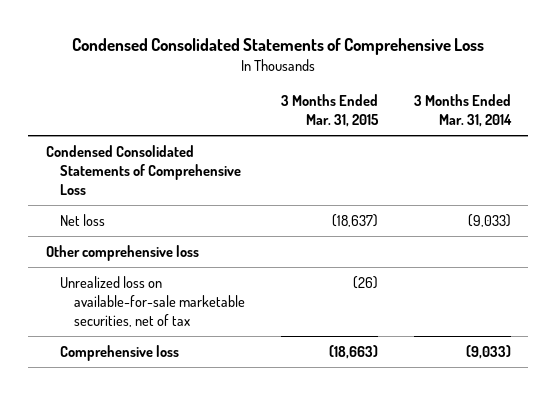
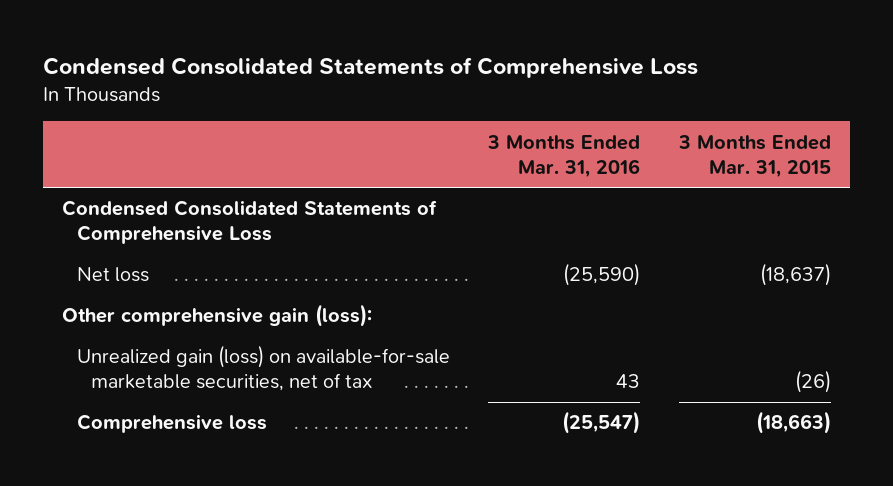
- | 3 Months Ended Mar. 31, 2015 | 3 Months Ended Mar. 31, 2014
+ | 3 Months Ended Mar. 31, 2016 | 3 Months Ended Mar. 31, 2015
- Other comprehensive loss
- Unrealized loss on available-for-sale marketable securities, net of tax | (26) |
+ Other comprehensive gain (loss):
+ Unrealized gain (loss) on available-for-sale marketable securities, net of tax | 43 | (26)

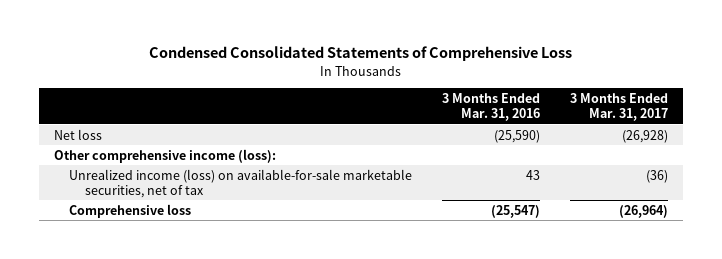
- | 3 Months Ended Mar. 31, 2016 | 3 Months Ended Mar. 31, 2015
+ | 3 Months Ended Mar. 31, 2016 | 3 Months Ended Mar. 31, 2017
- Condensed Consolidated Statements of Comprehensive Loss
- Other comprehensive gain (loss):
- Unrealized gain (loss) on available-for-sale marketable securities, net of tax | 43 | (26)
+ Other comprehensive income (loss):
+ Unrealized income (loss) on available-for-sale marketable securities, net of tax | 43 | (36)

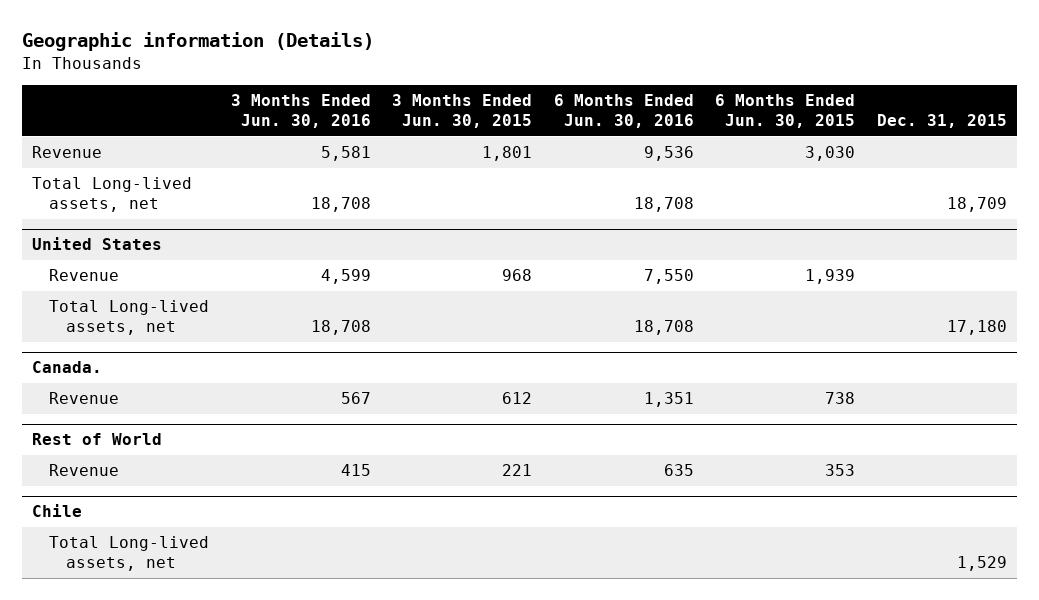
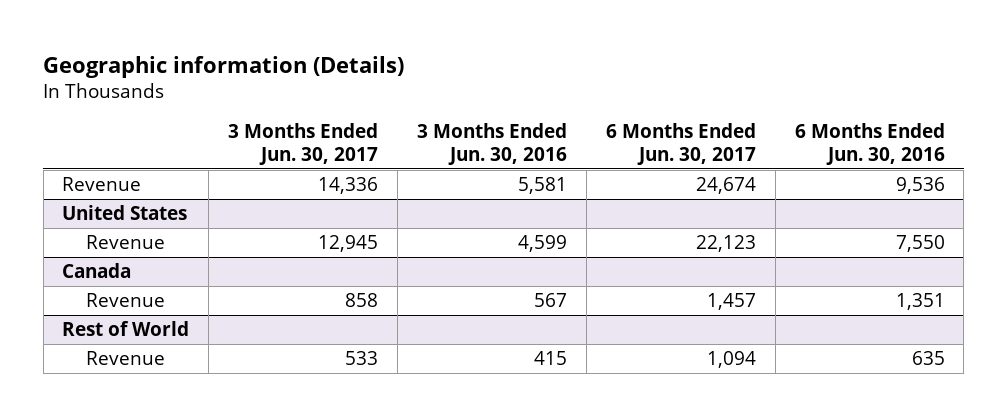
- | 3 Months Ended Jun. 30, 2016 | 3 Months Ended Jun. 30, 2015 | 6 Months Ended Jun. 30, 2016 | 6 Months Ended Jun. 30, 2015 | Dec. 31, 2015
+ | 3 Months Ended Jun. 30, 2017 | 3 Months Ended Jun. 30, 2016 | 6 Months Ended Jun. 30, 2017 | 6 Months Ended Jun. 30, 2016
- Total Long-lived assets, net | 18,708 | | 18,708 | | 18,709
@ United States
- Total Long-lived assets, net | 18,708 | | 18,708 | | 17,180
- Canada.
+ Canada
- Chile
- Total Long-lived assets, net | | | | | 1,529

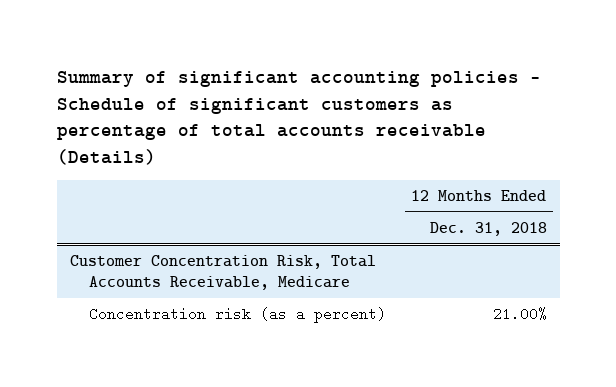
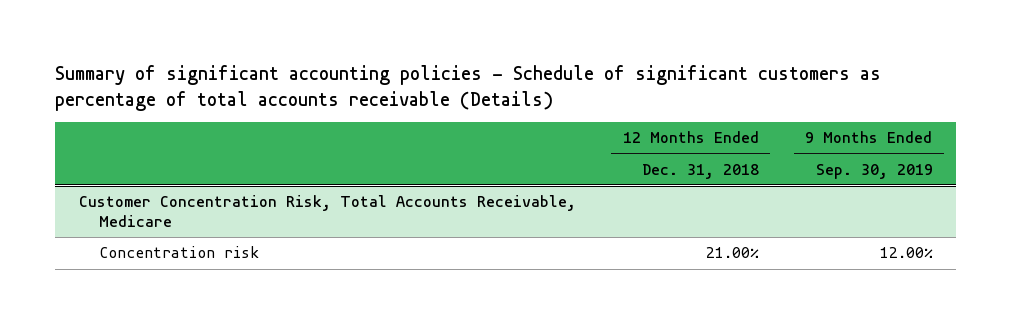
- | 12 Months Ended Dec. 31, 2018
+ | 12 Months Ended Dec. 31, 2018 | 9 Months Ended Sep. 30, 2019
@ Customer Concentration Risk, Total Accounts Receivable, Medicare
- Concentration risk (as a percent) | 21.00%
+ Concentration risk | 21.00% | 12.00%

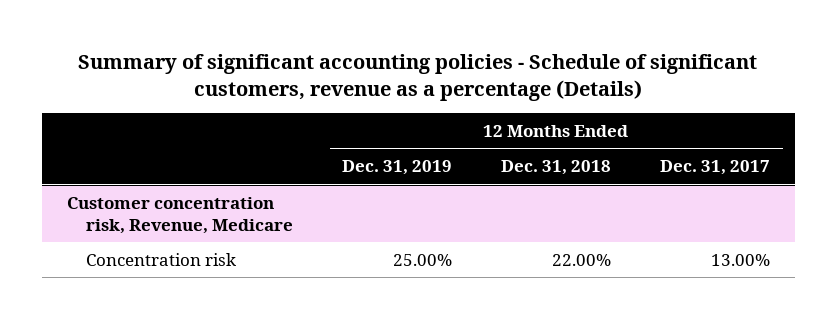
- Summary of significant accounting policies - Schedule of significant customers as percentage of total accounts receivable (Details)
+ Summary of significant accounting policies - Schedule of significant customers, revenue as a percentage (Details)
- | 12 Months Ended Dec. 31, 2018 | 9 Months Ended Sep. 30, 2019
+ | 12 Months Ended Dec. 31, 2019 | 12 Months Ended Dec. 31, 2018 | 12 Months Ended Dec. 31, 2017
- Customer Concentration Risk, Total Accounts Receivable, Medicare
- Concentration risk | 21.00% | 12.00%
+ Customer concentration risk, Revenue, Medicare
+ Concentration risk | 25.00% | 22.00% | 13.00%

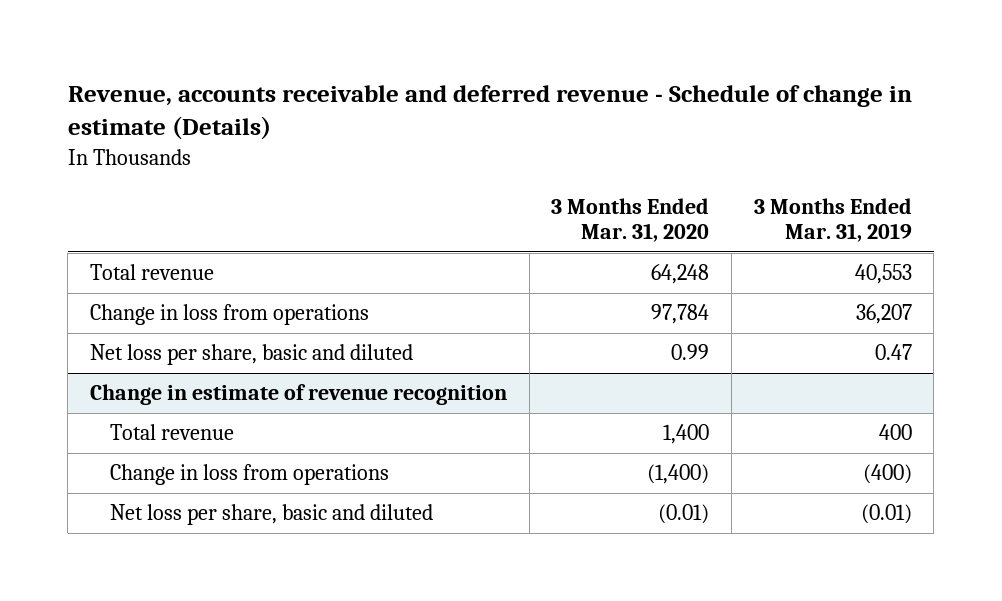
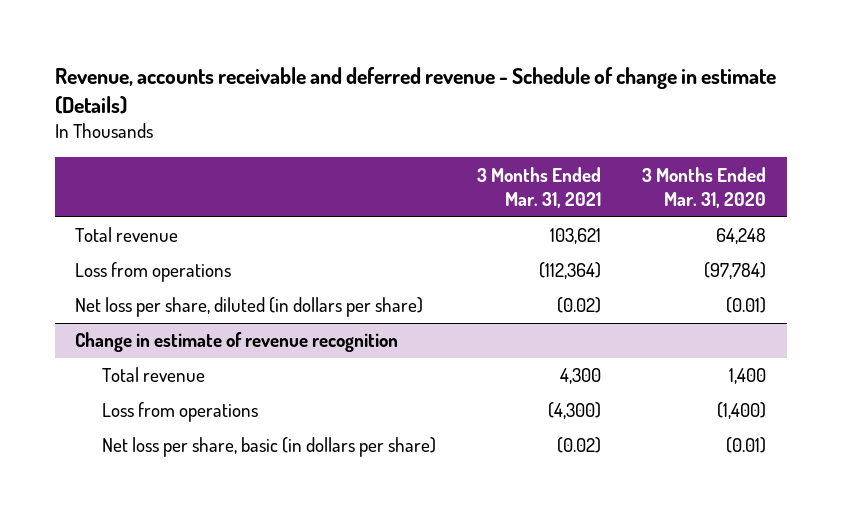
- | 3 Months Ended Mar. 31, 2020 | 3 Months Ended Mar. 31, 2019
+ | 3 Months Ended Mar. 31, 2021 | 3 Months Ended Mar. 31, 2020
- Change in loss from operations | 97,784 | 36,207
- Net loss per share, basic and diluted | 0.99 | 0.47
+ Loss from operations | (112,364) | (97,784)
+ Net loss per share, diluted (in dollars per share) | (0.02) | (0.01)
@ Change in estimate of revenue recognition
- Change in loss from operations | (1,400) | (400)
- Net loss per share, basic and diluted | (0.01) | (0.01)
+ Loss from operations | (4,300) | (1,400)
+ Net loss per share, basic (in dollars per share) | (0.02) | (0.01)

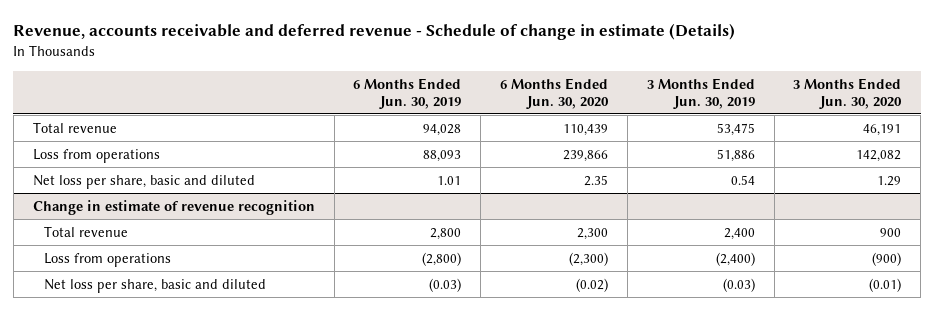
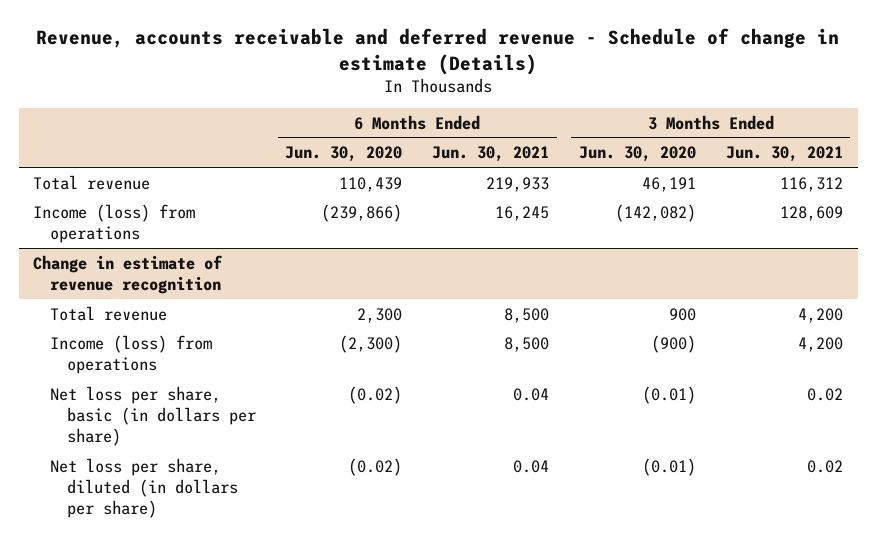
- | 6 Months Ended Jun. 30, 2019 | 6 Months Ended Jun. 30, 2020 | 3 Months Ended Jun. 30, 2019 | 3 Months Ended Jun. 30, 2020
+ | 6 Months Ended Jun. 30, 2020 | 6 Months Ended Jun. 30, 2021 | 3 Months Ended Jun. 30, 2020 | 3 Months Ended Jun. 30, 2021
- Loss from operations | 88,093 | 239,866 | 51,886 | 142,082
- Net loss per share, basic and diluted | 1.01 | 2.35 | 0.54 | 1.29
+ Income (loss) from operations | (239,866) | 16,245 | (142,082) | 128,609
@ Change in estimate of revenue recognition
- Loss from operations | (2,800) | (2,300) | (2,400) | (900)
- Net loss per share, basic and diluted | (0.03) | (0.02) | (0.03) | (0.01)
+ Income (loss) from operations | (2,300) | 8,500 | (900) | 4,200
+ Net loss per share, basic (in dollars per share) | (0.02) | 0.04 | (0.01) | 0.02
+ Net loss per share, diluted (in dollars per share) | (0.02) | 0.04 | (0.01) | 0.02

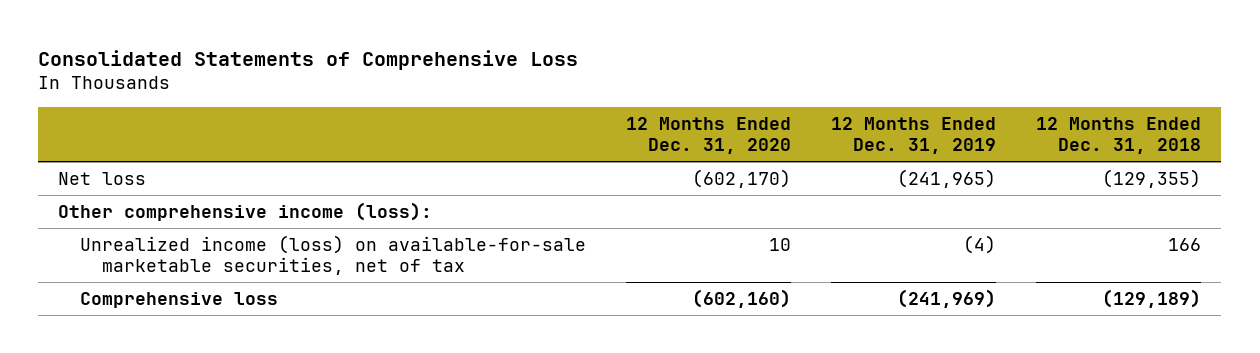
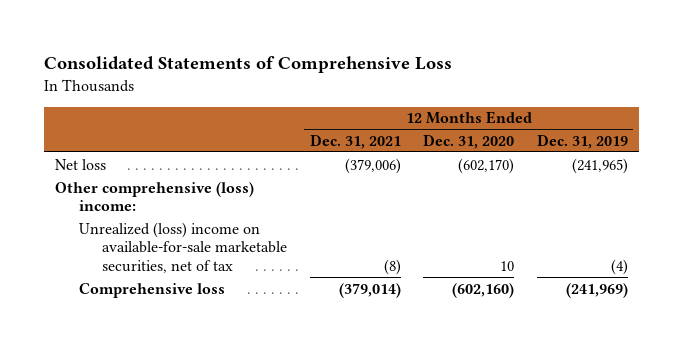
- | 12 Months Ended Dec. 31, 2020 | 12 Months Ended Dec. 31, 2019 | 12 Months Ended Dec. 31, 2018
+ | 12 Months Ended Dec. 31, 2021 | 12 Months Ended Dec. 31, 2020 | 12 Months Ended Dec. 31, 2019
- Other comprehensive income (loss):
- Unrealized income (loss) on available-for-sale marketable securities, net of tax | 10 | (4) | 166
+ Other comprehensive (loss) income:
+ Unrealized (loss) income on available-for-sale marketable securities, net of tax | (8) | 10 | (4)

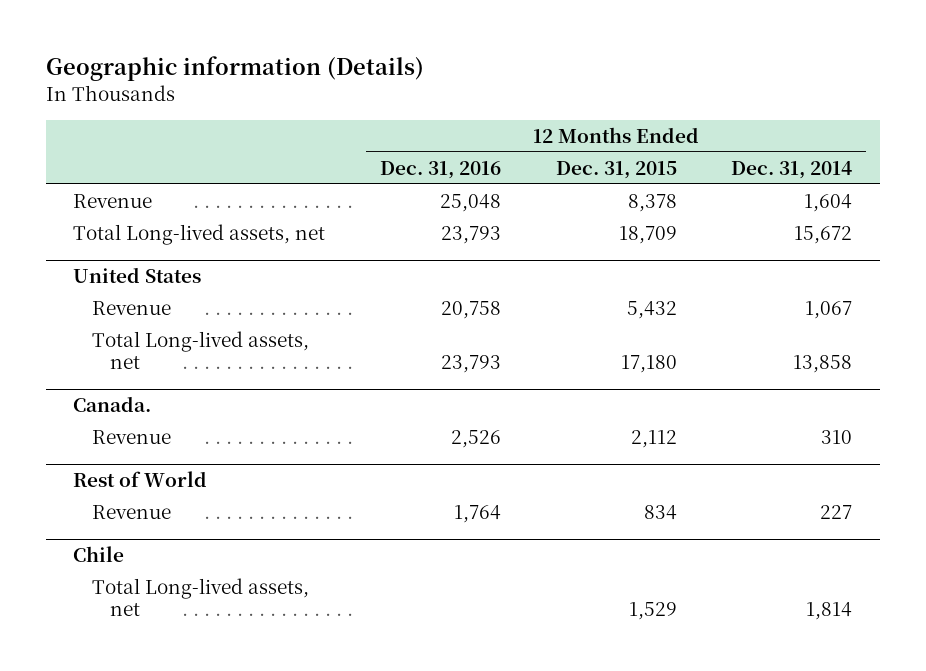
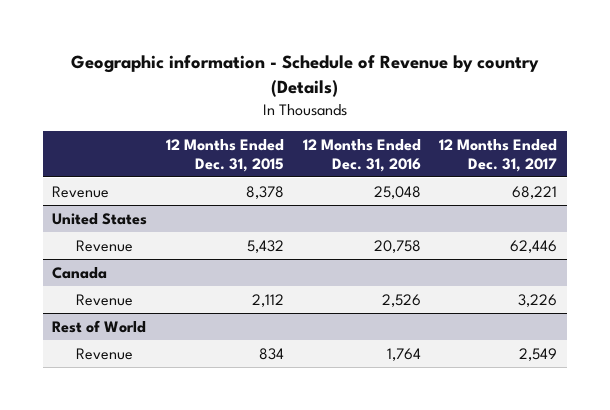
- Geographic information (Details)
+ Geographic information - Schedule of Revenue by country (Details)
- | 12 Months Ended Dec. 31, 2016 | 12 Months Ended Dec. 31, 2015 | 12 Months Ended Dec. 31, 2014
+ | 12 Months Ended Dec. 31, 2015 | 12 Months Ended Dec. 31, 2016 | 12 Months Ended Dec. 31, 2017
- Total Long-lived assets, net | 23,793 | 18,709 | 15,672
@ United States
- Total Long-lived assets, net | 23,793 | 17,180 | 13,858
- Canada.
+ Canada
- Chile
- Total Long-lived assets, net | | 1,529 | 1,814

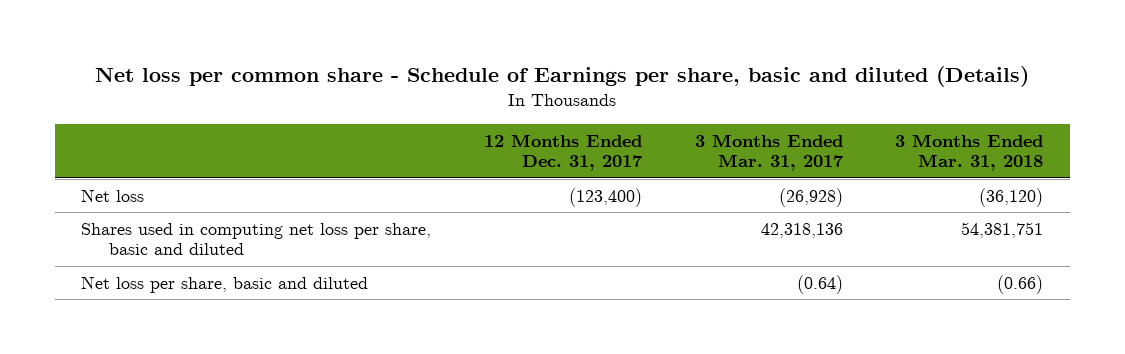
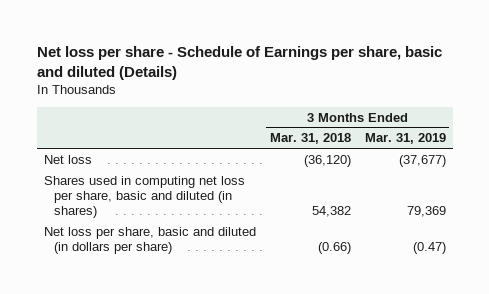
- Net loss per common share - Schedule of Earnings per share, basic and diluted (Details)
+ Net loss per share - Schedule of Earnings per share, basic and diluted (Details)
- | 12 Months Ended Dec. 31, 2017 | 3 Months Ended Mar. 31, 2017 | 3 Months Ended Mar. 31, 2018
+ | 3 Months Ended Mar. 31, 2018 | 3 Months Ended Mar. 31, 2019
- Shares used in computing net loss per share, basic and diluted | | 42,318,136 | 54,381,751
- Net loss per share, basic and diluted | | (0.64) | (0.66)
+ Shares used in computing net loss per share, basic and diluted (in shares) | 54,382 | 79,369
+ Net loss per share, basic and diluted (in dollars per share) | (0.66) | (0.47)

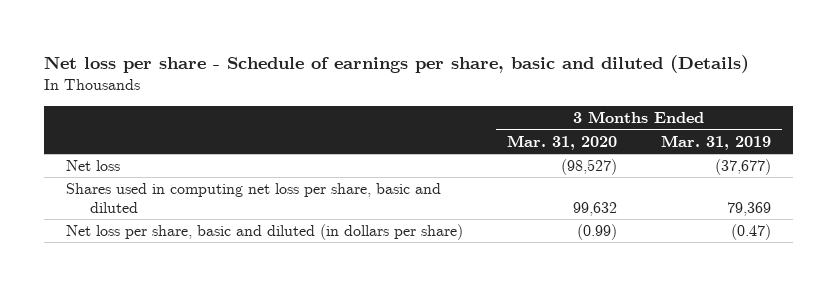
- Net loss per share - Schedule of Earnings per share, basic and diluted (Details)
+ Net loss per share - Schedule of earnings per share, basic and diluted (Details)
- | 3 Months Ended Mar. 31, 2018 | 3 Months Ended Mar. 31, 2019
+ | 3 Months Ended Mar. 31, 2020 | 3 Months Ended Mar. 31, 2019
- Shares used in computing net loss per share, basic and diluted (in shares) | 54,382 | 79,369
+ Shares used in computing net loss per share, basic and diluted | 99,632 | 79,369

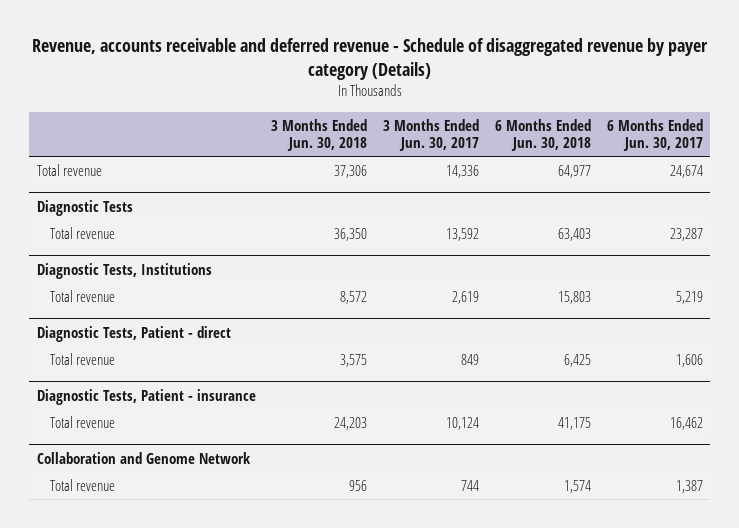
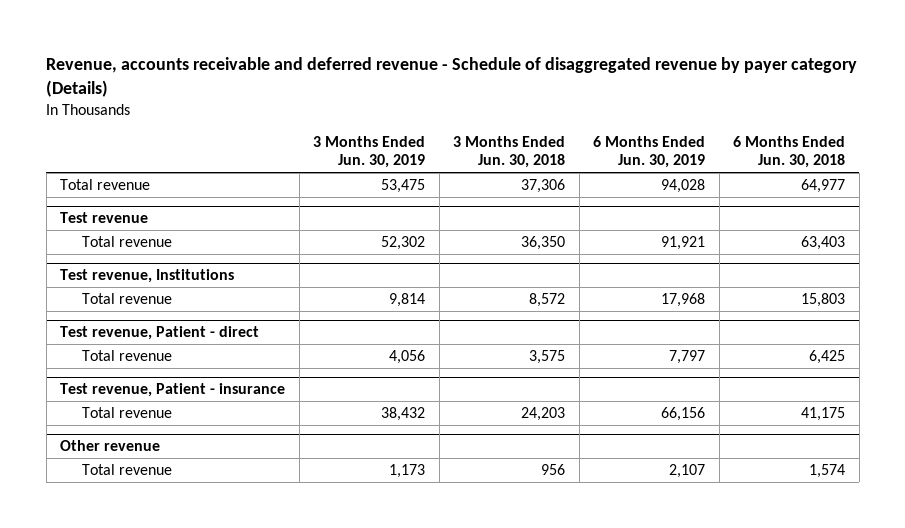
- | 3 Months Ended Jun. 30, 2018 | 3 Months Ended Jun. 30, 2017 | 6 Months Ended Jun. 30, 2018 | 6 Months Ended Jun. 30, 2017
+ | 3 Months Ended Jun. 30, 2019 | 3 Months Ended Jun. 30, 2018 | 6 Months Ended Jun. 30, 2019 | 6 Months Ended Jun. 30, 2018
- Diagnostic Tests
+ Test revenue
- Diagnostic Tests, Institutions
+ Test revenue, Institutions
- Diagnostic Tests, Patient - direct
+ Test revenue, Patient - direct
- Diagnostic Tests, Patient - insurance
+ Test revenue, Patient - insurance
- Collaboration and Genome Network
+ Other revenue

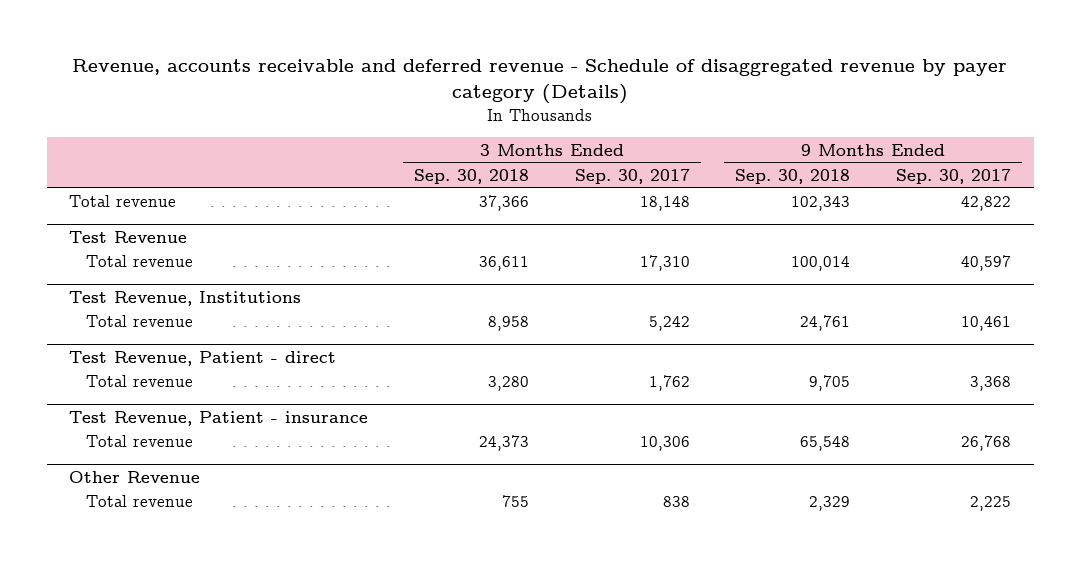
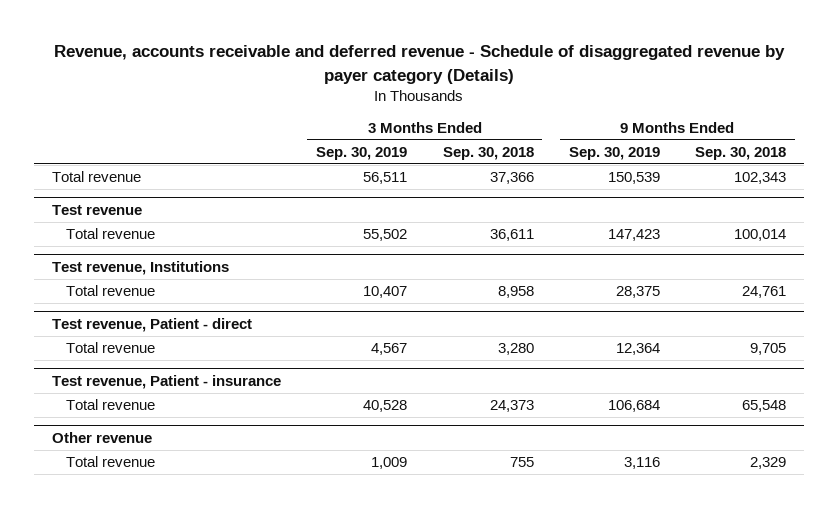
- | 3 Months Ended Sep. 30, 2018 | 3 Months Ended Sep. 30, 2017 | 9 Months Ended Sep. 30, 2018 | 9 Months Ended Sep. 30, 2017
+ | 3 Months Ended Sep. 30, 2019 | 3 Months Ended Sep. 30, 2018 | 9 Months Ended Sep. 30, 2019 | 9 Months Ended Sep. 30, 2018
- Test Revenue
+ Test revenue
- Test Revenue, Institutions
+ Test revenue, Institutions
- Test Revenue, Patient - direct
+ Test revenue, Patient - direct
- Test Revenue, Patient - insurance
+ Test revenue, Patient - insurance
- Other Revenue
+ Other revenue

